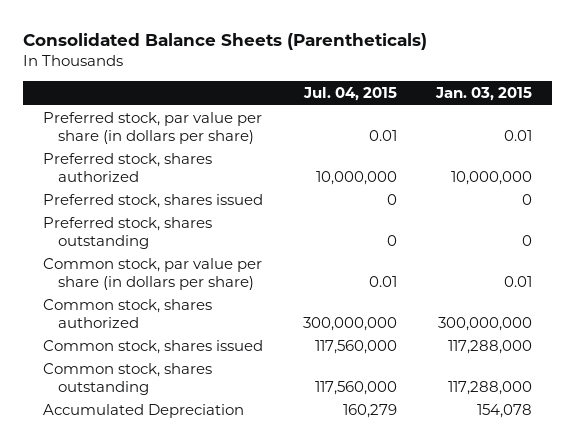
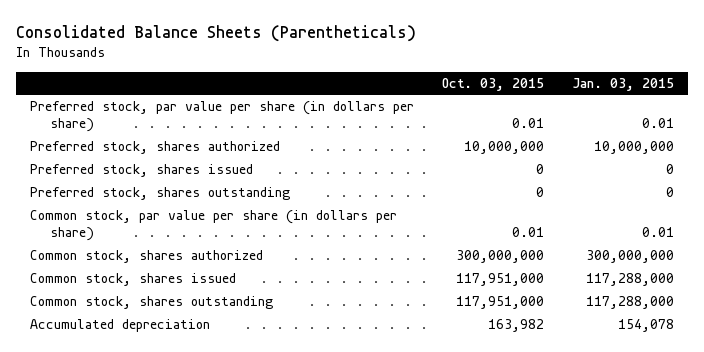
- | Jul. 04, 2015 | Jan. 03, 2015
+ | Oct. 03, 2015 | Jan. 03, 2015
- Accumulated Depreciation | 160,279 | 154,078
+ Accumulated depreciation | 163,982 | 154,078

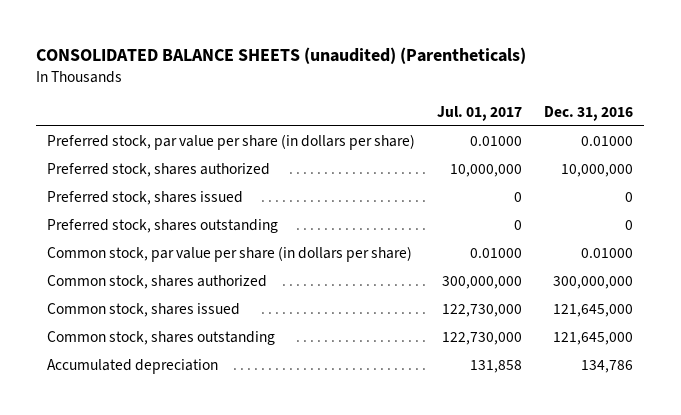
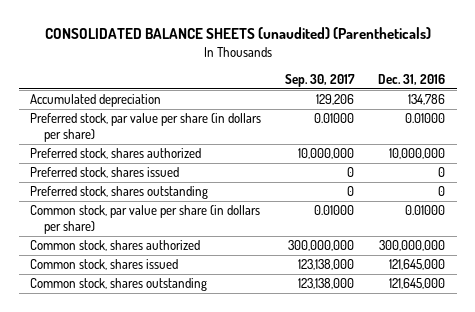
- | Jul. 01, 2017 | Dec. 31, 2016
+ | Sep. 30, 2017 | Dec. 31, 2016
moved up: Accumulated depreciation | 129,206 | 134,786

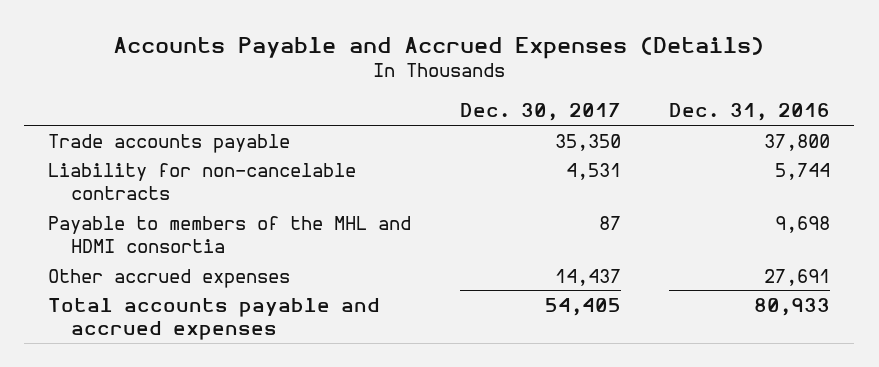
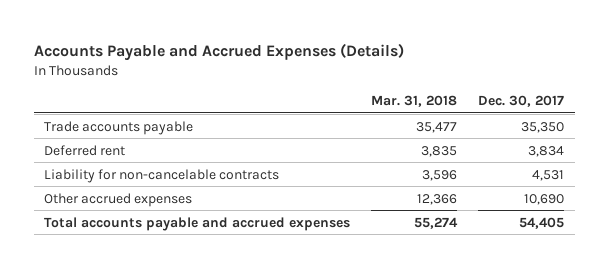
- | Dec. 30, 2017 | Dec. 31, 2016
+ | Mar. 31, 2018 | Dec. 30, 2017
+ Deferred rent | 3,835 | 3,834
- Payable to members of the MHL and HDMI consortia | 87 | 9,698
- Other accrued expenses | 14,437 | 27,691
+ Other accrued expenses | 12,366 | 10,690

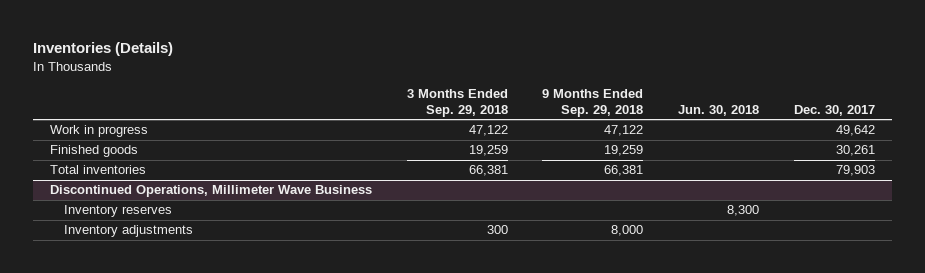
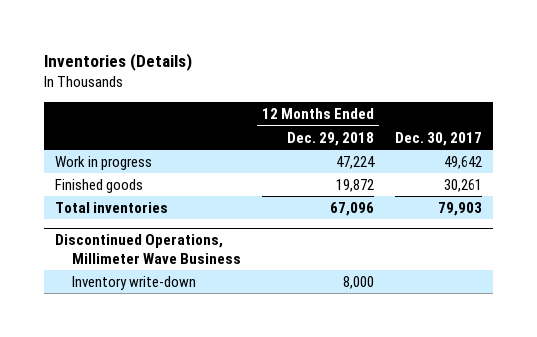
- | 3 Months Ended Sep. 29, 2018 | 9 Months Ended Sep. 29, 2018 | Jun. 30, 2018 | Dec. 30, 2017
+ | 12 Months Ended Dec. 29, 2018 | Dec. 30, 2017
@ Discontinued Operations, Millimeter Wave Business
- Inventory reserves | | | 8,300 |
- Inventory adjustments | 300 | 8,000 | |
+ Inventory write-down | 8,000 |

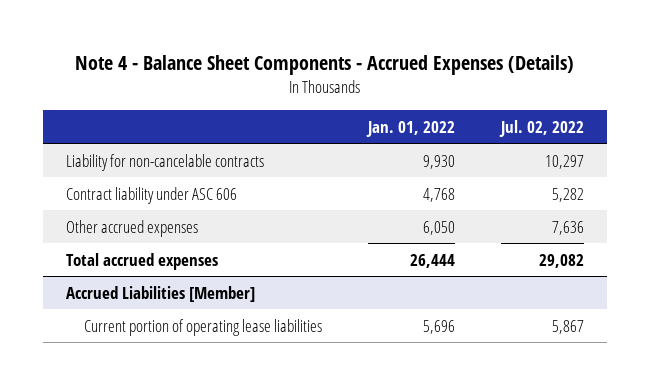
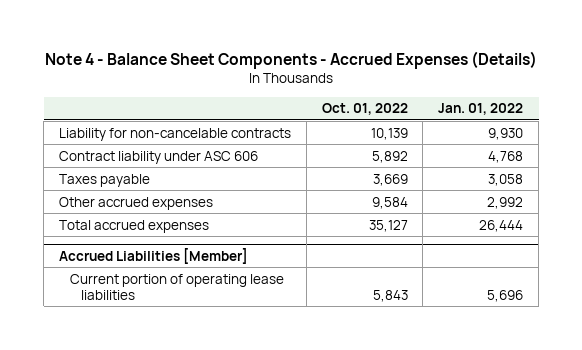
- | Jan. 01, 2022 | Jul. 02, 2022
+ | Oct. 01, 2022 | Jan. 01, 2022
- Other accrued expenses | 6,050 | 7,636
+ Taxes payable | 3,669 | 3,058
+ Other accrued expenses | 9,584 | 2,992

